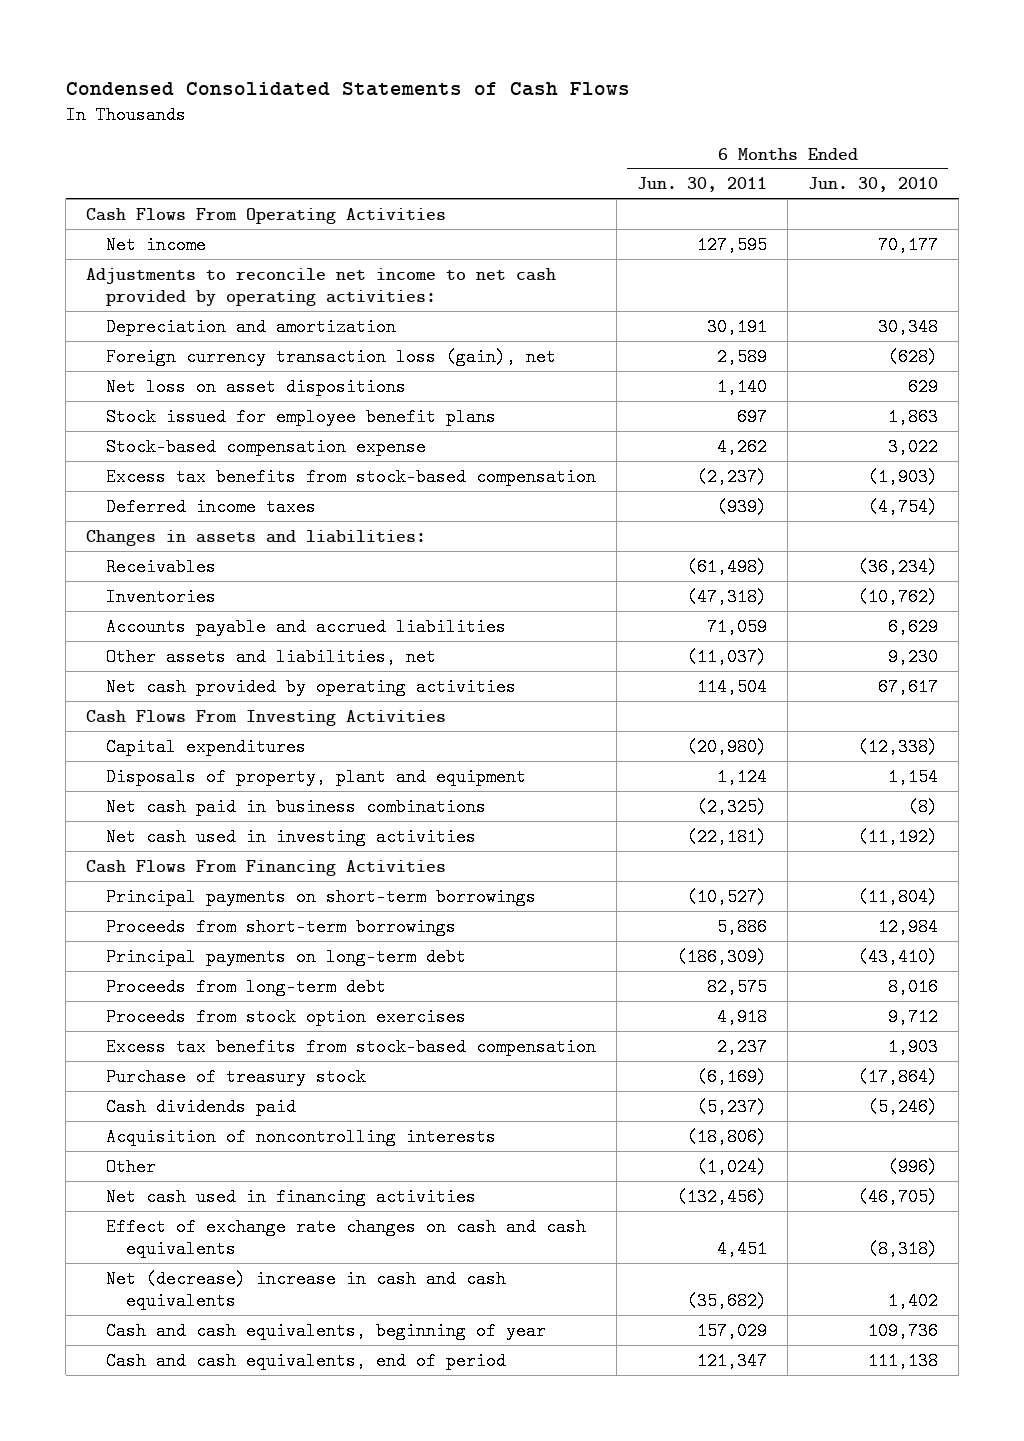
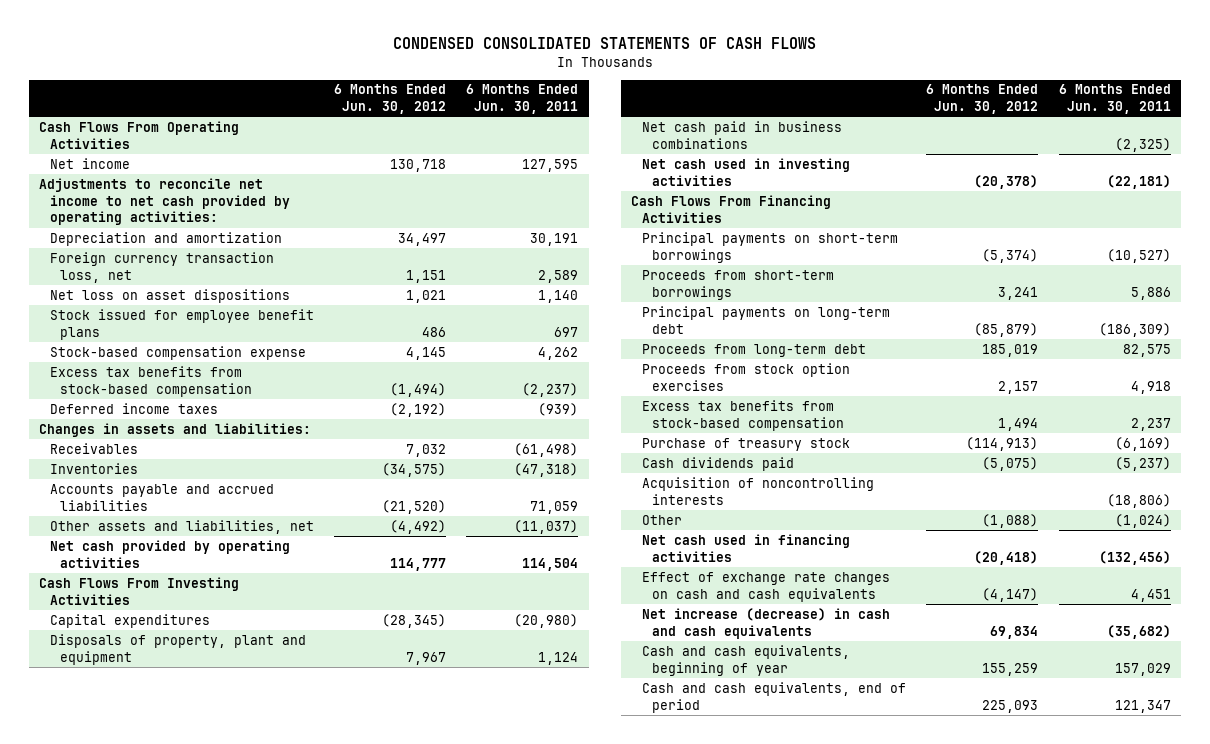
- Condensed Consolidated Statements of Cash Flows
+ CONDENSED CONSOLIDATED STATEMENTS OF CASH FLOWS
- | 6 Months Ended Jun. 30, 2011 | 6 Months Ended Jun. 30, 2010
+ | 6 Months Ended Jun. 30, 2012 | 6 Months Ended Jun. 30, 2011
- Foreign currency transaction loss (gain), net | 2,589 | (628)
+ Foreign currency transaction loss, net | 1,151 | 2,589
- Net (decrease) increase in cash and cash equivalents | (35,682) | 1,402
+ Net increase (decrease) in cash and cash equivalents | 69,834 | (35,682)

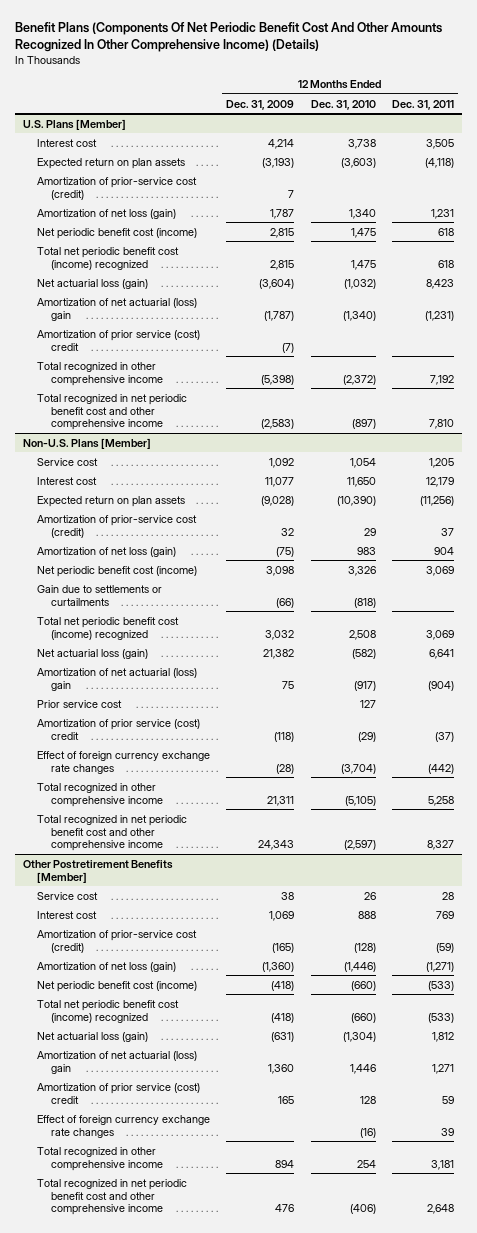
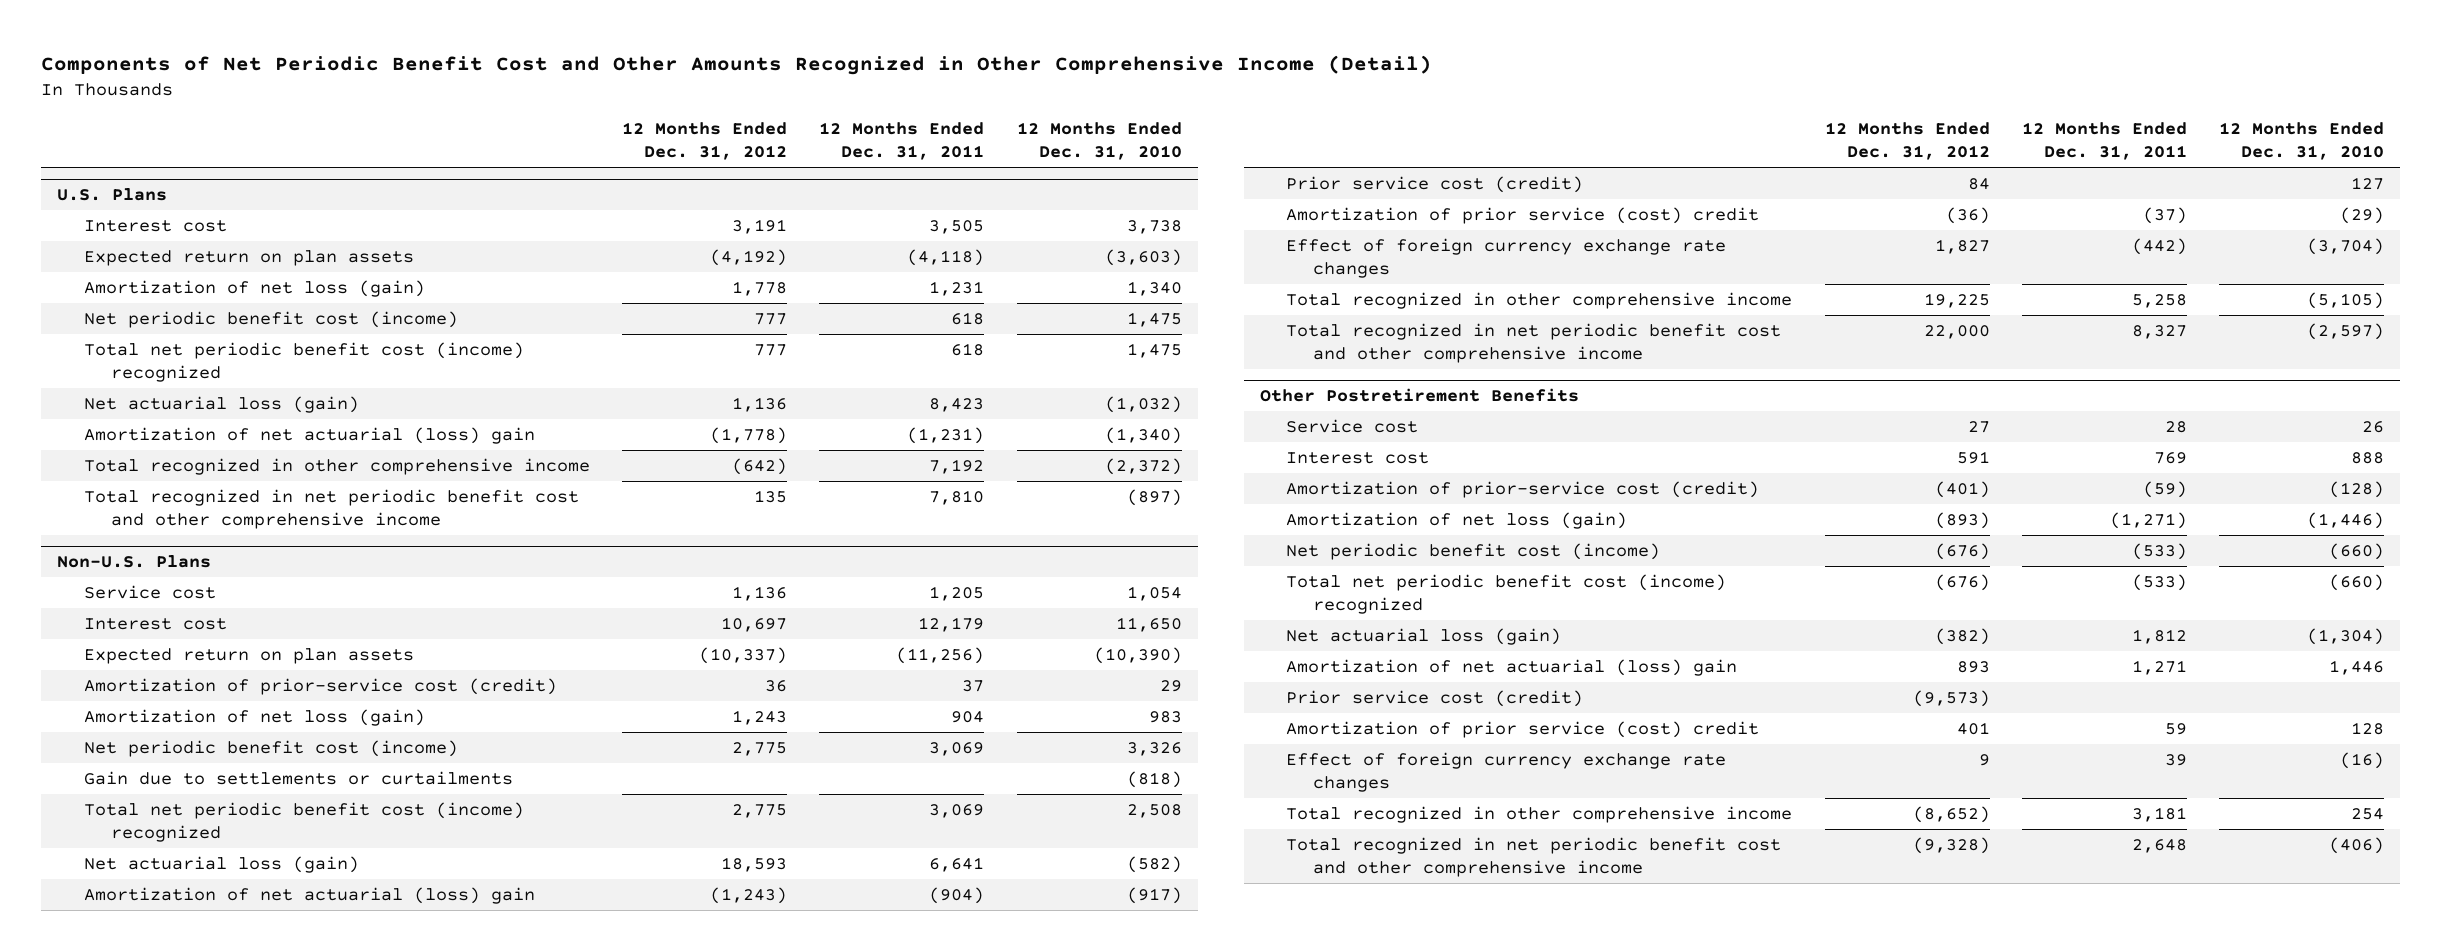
- Benefit Plans (Components Of Net Periodic Benefit Cost And Other Amounts Recognized In Other Comprehensive Income) (Details)
+ Components of Net Periodic Benefit Cost and Other Amounts Recognized in Other Comprehensive Income (Detail)
- | 12 Months Ended Dec. 31, 2009 | 12 Months Ended Dec. 31, 2010 | 12 Months Ended Dec. 31, 2011
+ | 12 Months Ended Dec. 31, 2012 | 12 Months Ended Dec. 31, 2011 | 12 Months Ended Dec. 31, 2010
- U.S. Plans [Member]
+ U.S. Plans
- Amortization of prior-service cost (credit) | 7 | |
- Amortization of prior service (cost) credit | (7) | |
- Non-U.S. Plans [Member]
+ Non-U.S. Plans
- Prior service cost | | 127 |
+ Prior service cost (credit) | 84 | | 127
- Other Postretirement Benefits [Member]
+ Other Postretirement Benefits
+ Prior service cost (credit) | (9,573) | |

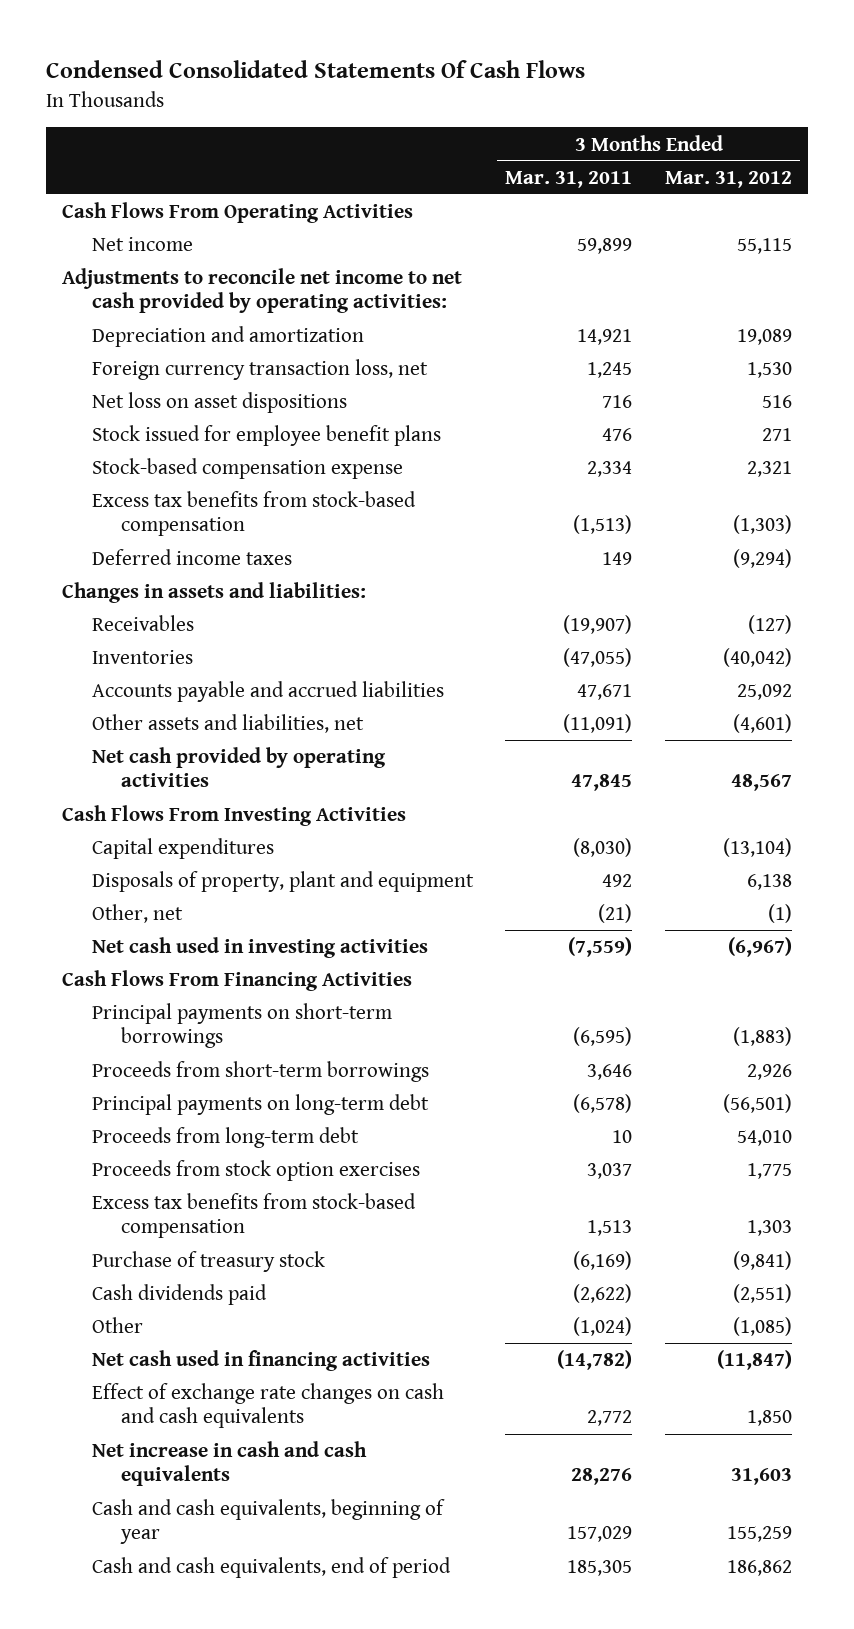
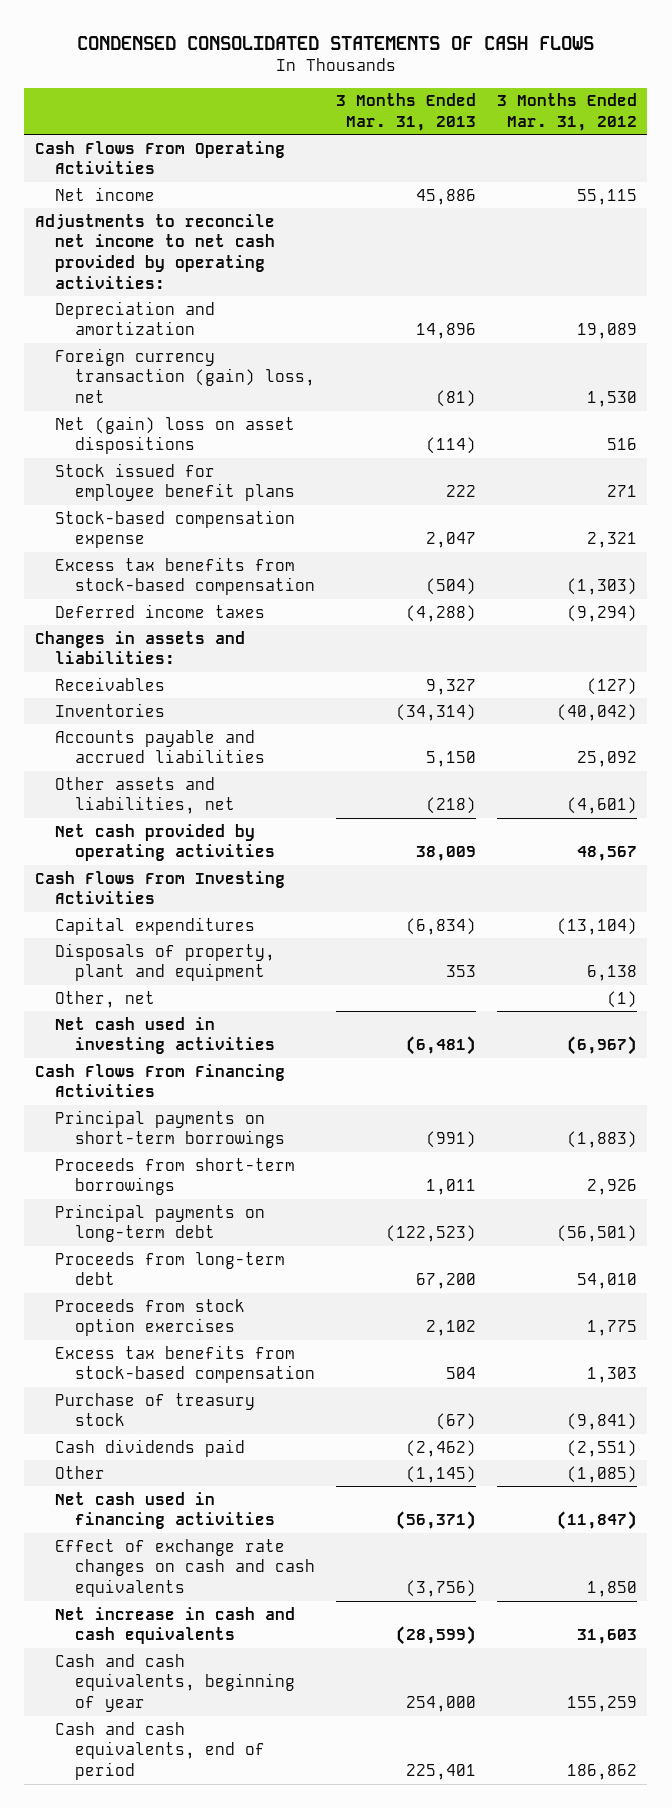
- Condensed Consolidated Statements Of Cash Flows
+ CONDENSED CONSOLIDATED STATEMENTS OF CASH FLOWS
- | 3 Months Ended Mar. 31, 2011 | 3 Months Ended Mar. 31, 2012
+ | 3 Months Ended Mar. 31, 2013 | 3 Months Ended Mar. 31, 2012
- Foreign currency transaction loss, net | 1,245 | 1,530
- Net loss on asset dispositions | 716 | 516
+ Foreign currency transaction (gain) loss, net | (81) | 1,530
+ Net (gain) loss on asset dispositions | (114) | 516

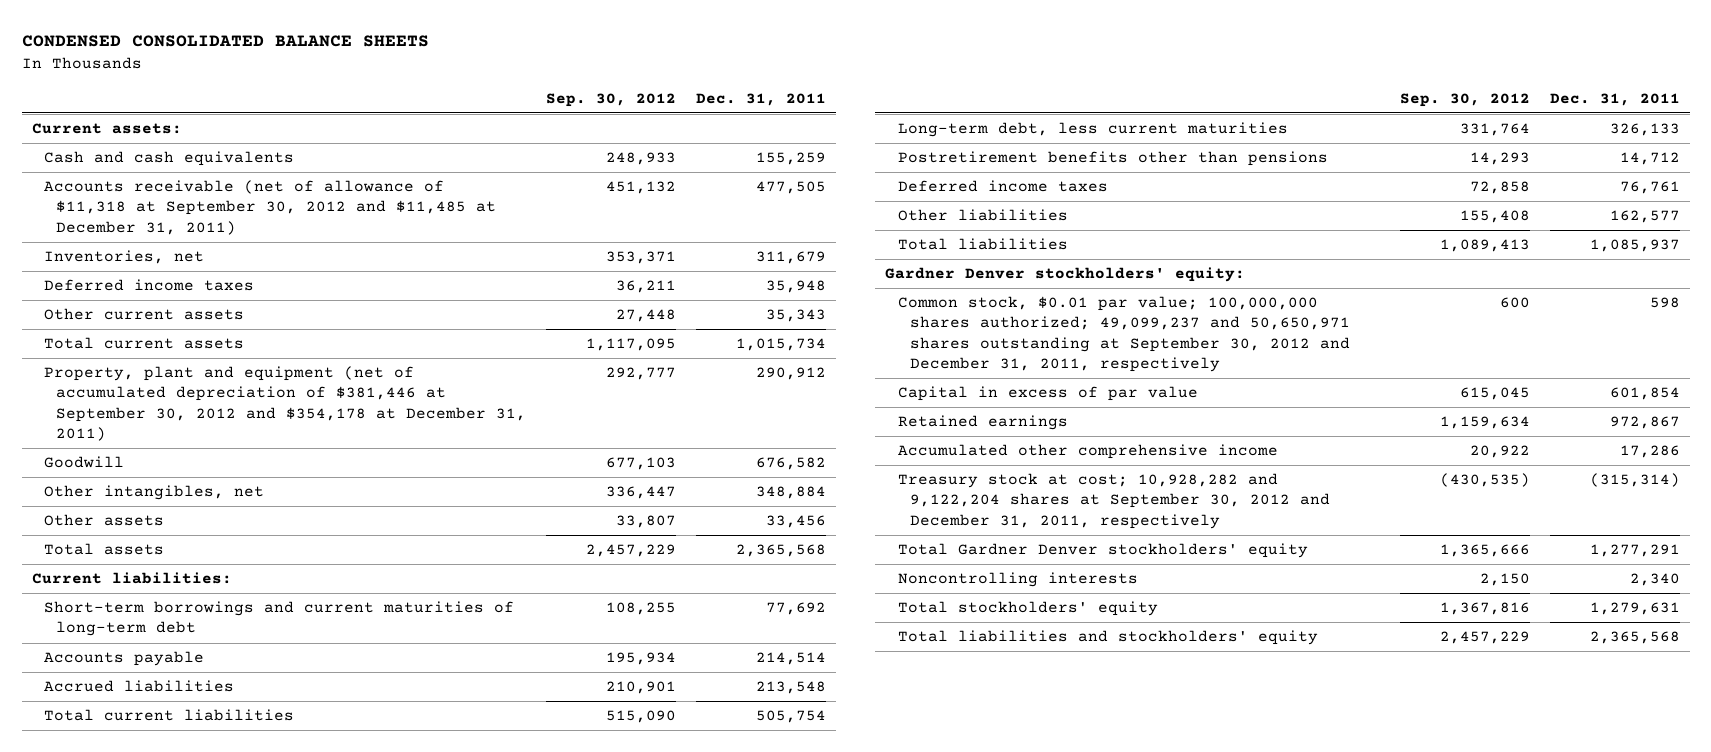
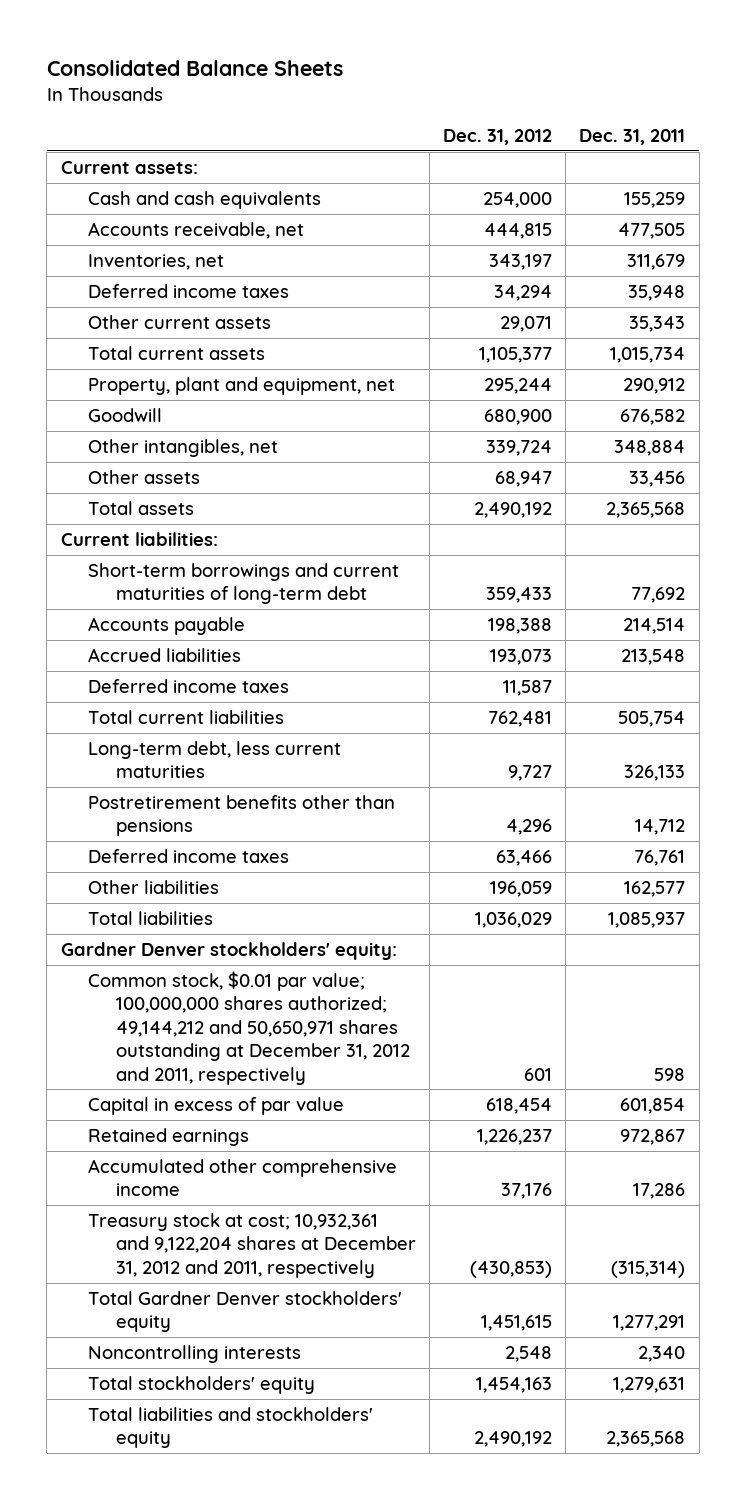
- CONDENSED CONSOLIDATED BALANCE SHEETS
+ Consolidated Balance Sheets
- | Sep. 30, 2012 | Dec. 31, 2011
+ | Dec. 31, 2012 | Dec. 31, 2011
- Accounts receivable (net of allowance of $11,318 at September 30, 2012 and $11,485 at December 31, 2011) | 451,132 | 477,505
+ Accounts receivable, net | 444,815 | 477,505
- Property, plant and equipment (net of accumulated depreciation of $381,446 at September 30, 2012 and $354,178 at December 31, 2011) | 292,777 | 290,912
+ Property, plant and equipment, net | 295,244 | 290,912
+ Deferred income taxes | 11,587 |
- Common stock, $0.01 par value; 100,000,000 shares authorized; 49,099,237 and 50,650,971 shares outstanding at September 30, 2012 and December 31, 2011, respectively | 600 | 598
+ Common stock, $0.01 par value; 100,000,000 shares authorized; 49,144,212 and 50,650,971 shares outstanding at December 31, 2012 and 2011, respectively | 601 | 598
- Treasury stock at cost; 10,928,282 and 9,122,204 shares at September 30, 2012 and December 31, 2011, respectively | (430,535) | (315,314)
+ Treasury stock at cost; 10,932,361 and 9,122,204 shares at December 31, 2012 and 2011, respectively | (430,853) | (315,314)

